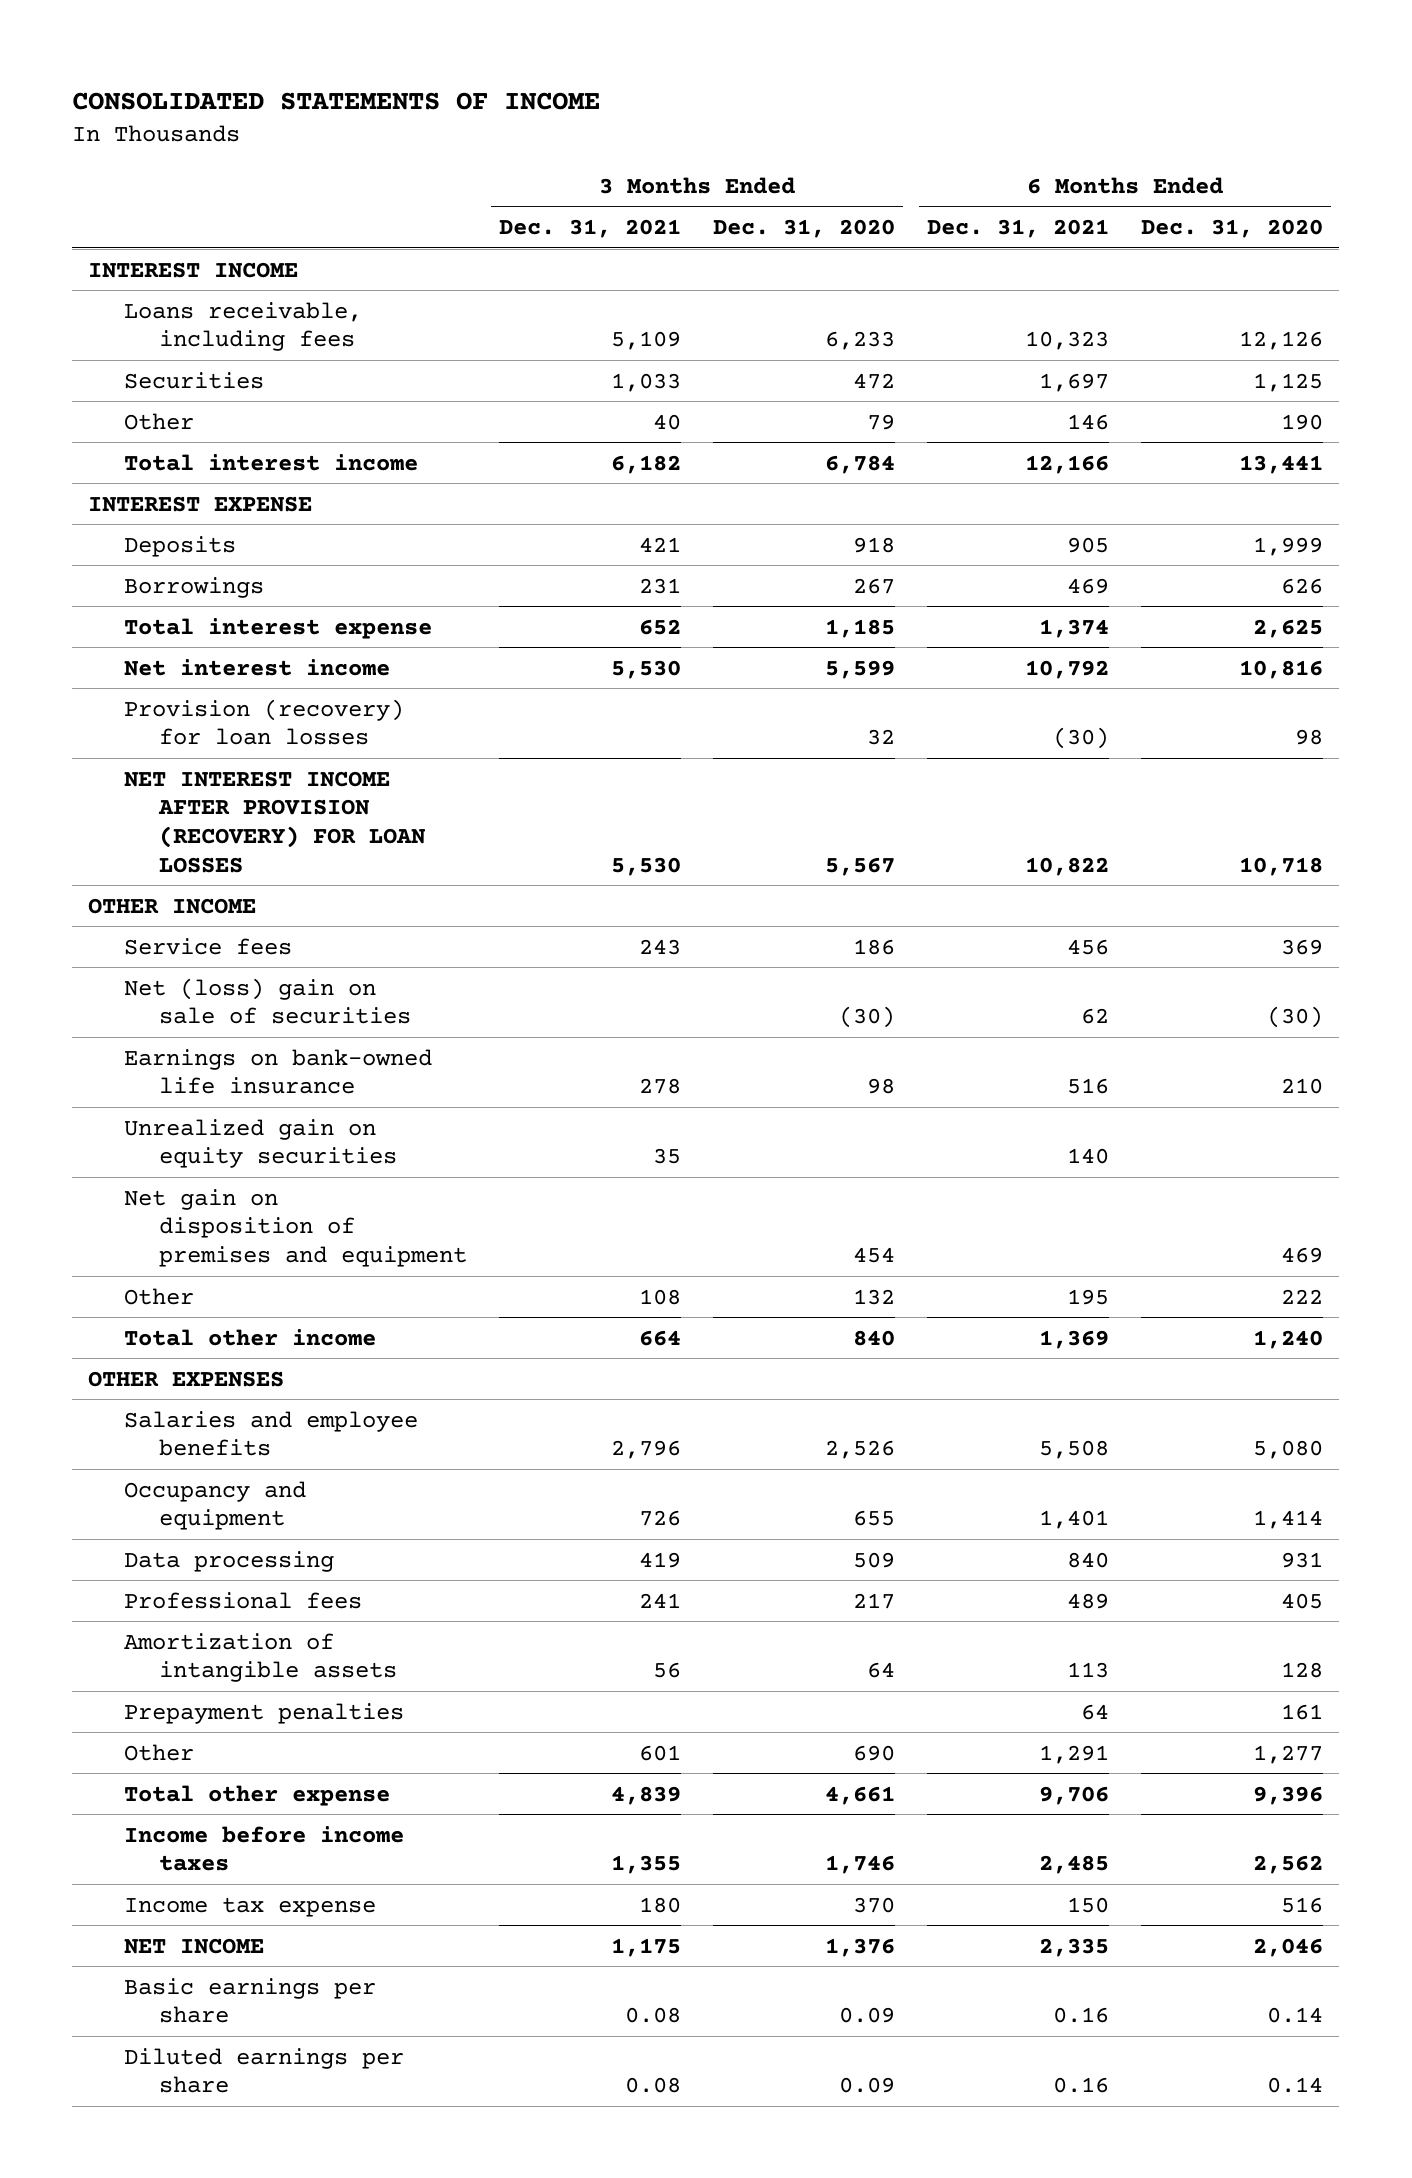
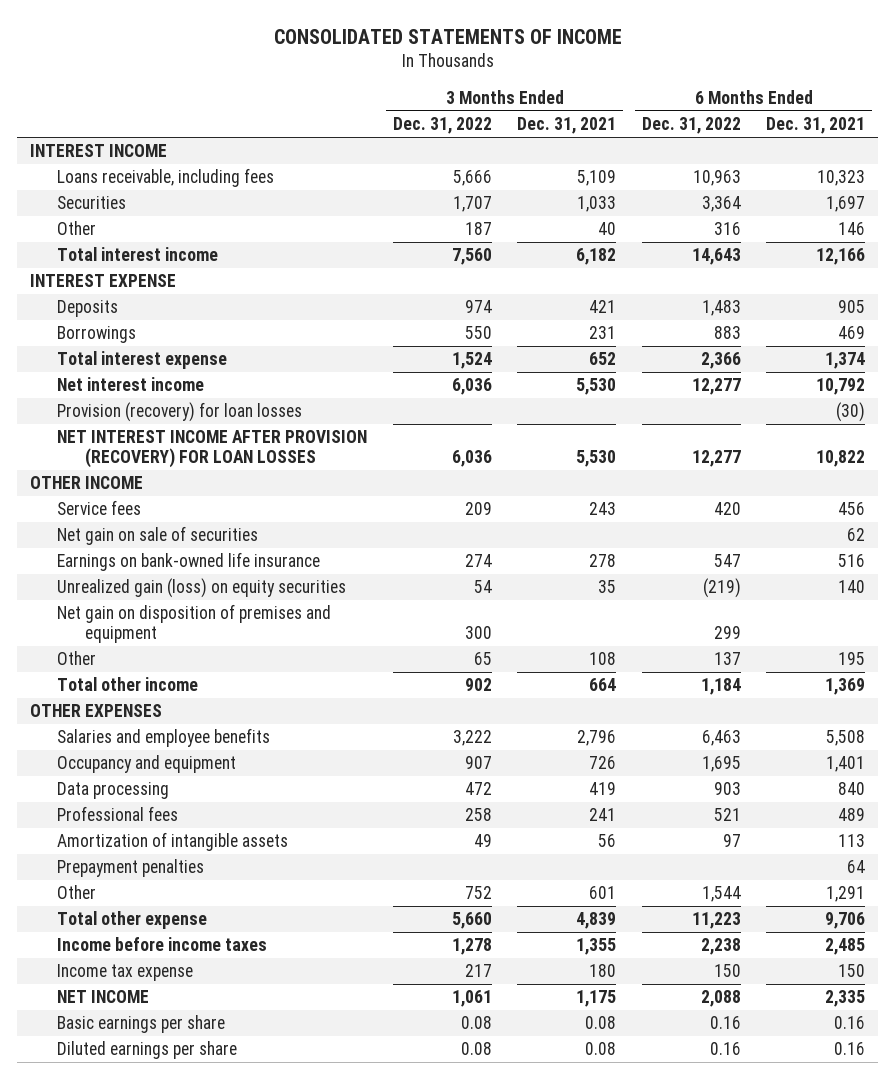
- | 3 Months Ended Dec. 31, 2021 | 3 Months Ended Dec. 31, 2020 | 6 Months Ended Dec. 31, 2021 | 6 Months Ended Dec. 31, 2020
+ | 3 Months Ended Dec. 31, 2022 | 3 Months Ended Dec. 31, 2021 | 6 Months Ended Dec. 31, 2022 | 6 Months Ended Dec. 31, 2021
- Net (loss) gain on sale of securities | | (30) | 62 | (30)
+ Net gain on sale of securities | | | | 62
- Unrealized gain on equity securities | 35 | | 140 |
+ Unrealized gain (loss) on equity securities | 54 | 35 | (219) | 140

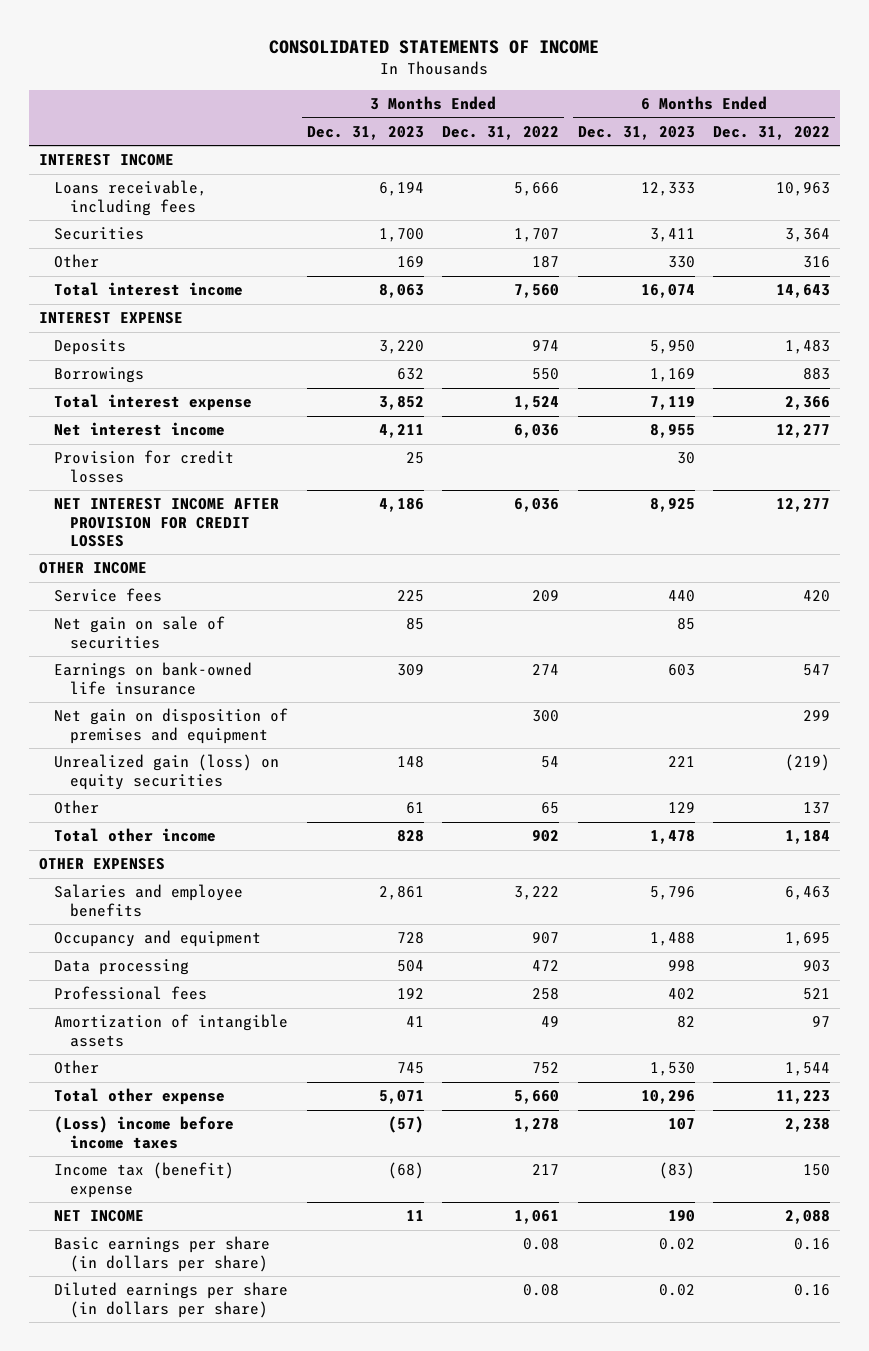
- | 3 Months Ended Dec. 31, 2022 | 3 Months Ended Dec. 31, 2021 | 6 Months Ended Dec. 31, 2022 | 6 Months Ended Dec. 31, 2021
+ | 3 Months Ended Dec. 31, 2023 | 3 Months Ended Dec. 31, 2022 | 6 Months Ended Dec. 31, 2023 | 6 Months Ended Dec. 31, 2022
- Provision (recovery) for loan losses | | | | (30)
- NET INTEREST INCOME AFTER PROVISION (RECOVERY) FOR LOAN LOSSES | 6,036 | 5,530 | 12,277 | 10,822
+ Provision for credit losses | 25 | | 30 |
+ NET INTEREST INCOME AFTER PROVISION FOR CREDIT LOSSES | 4,186 | 6,036 | 8,925 | 12,277
moved down: Unrealized gain (loss) on equity securities | 148 | 54 | 221 | (219)
- Prepayment penalties | | | | 64
- Income before income taxes | 1,278 | 1,355 | 2,238 | 2,485
- Income tax expense | 217 | 180 | 150 | 150
+ (Loss) income before income taxes | (57) | 1,278 | 107 | 2,238
+ Income tax (benefit) expense | (68) | 217 | (83) | 150
- Basic earnings per share | 0.08 | 0.08 | 0.16 | 0.16
- Diluted earnings per share | 0.08 | 0.08 | 0.16 | 0.16
+ Basic earnings per share (in dollars per share) | | 0.08 | 0.02 | 0.16
+ Diluted earnings per share (in dollars per share) | | 0.08 | 0.02 | 0.16

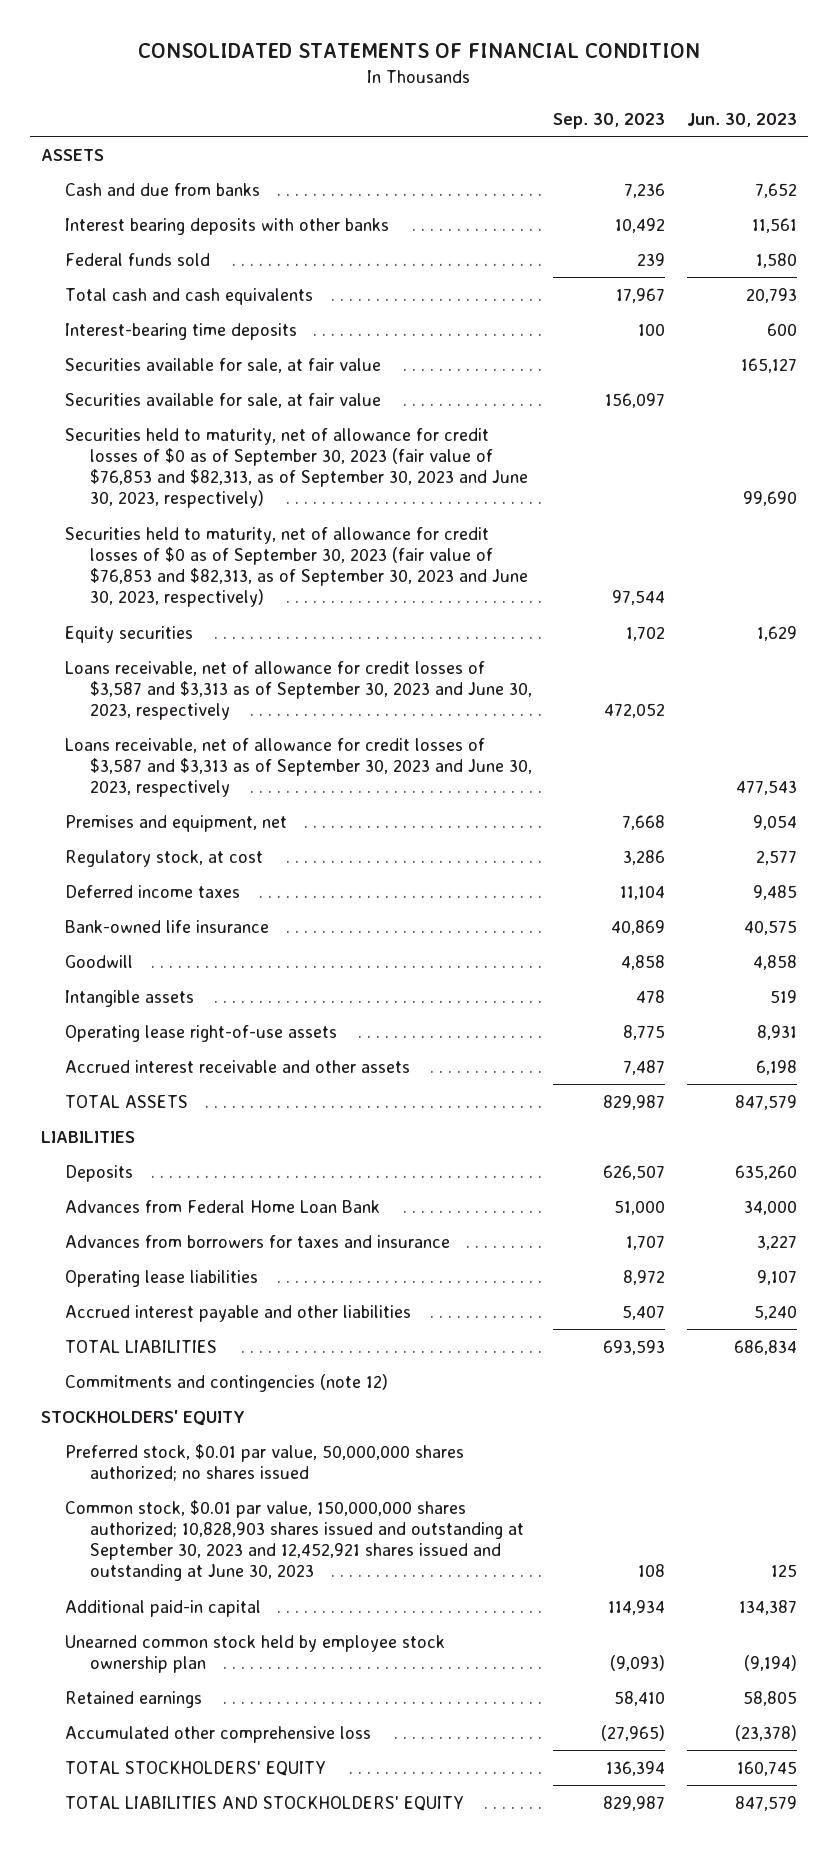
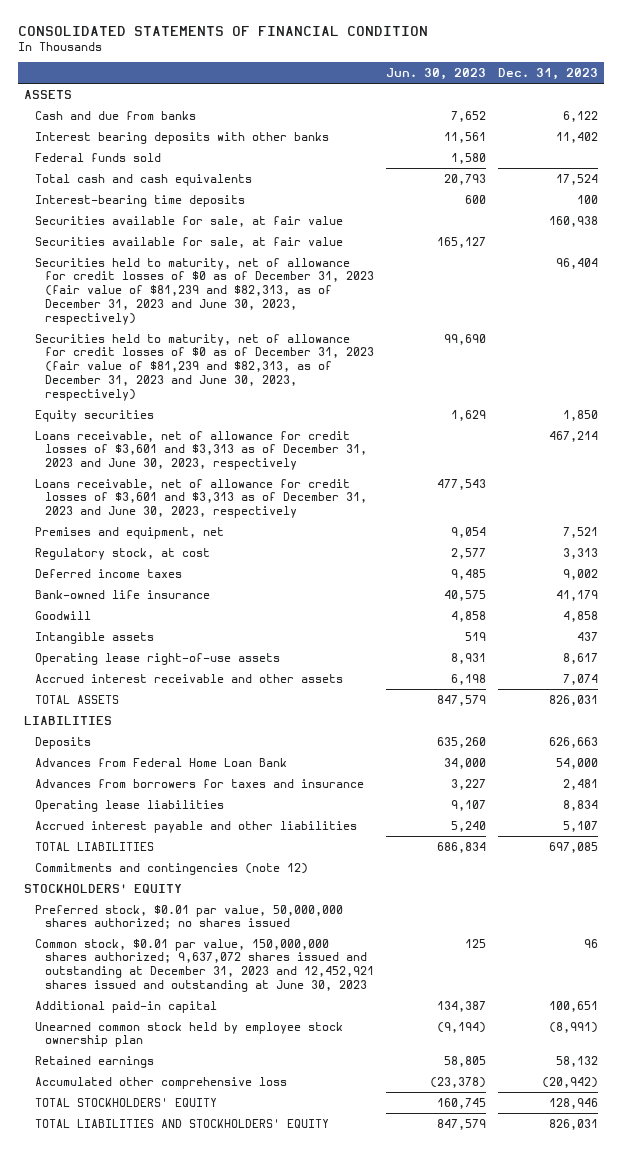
- | Sep. 30, 2023 | Jun. 30, 2023
+ | Jun. 30, 2023 | Dec. 31, 2023
- Securities held to maturity, net of allowance for credit losses of $0 as of September 30, 2023 (fair value of $76,853 and $82,313, as of September 30, 2023 and June 30, 2023, respectively) | | 99,690
- Securities held to maturity, net of allowance for credit losses of $0 as of September 30, 2023 (fair value of $76,853 and $82,313, as of September 30, 2023 and June 30, 2023, respectively) | 97,544 |
moved down: Securities available for sale, at fair value | 165,127 |
+ Securities held to maturity, net of allowance for credit losses of $0 as of December 31, 2023 (fair value of $81,239 and $82,313, as of December 31, 2023 and June 30, 2023, respectively) | | 96,404
+ Securities held to maturity, net of allowance for credit losses of $0 as of December 31, 2023 (fair value of $81,239 and $82,313, as of December 31, 2023 and June 30, 2023, respectively) | 99,690 |
- Loans receivable, net of allowance for credit losses of $3,587 and $3,313 as of September 30, 2023 and June 30, 2023, respectively | 472,052 |
- Loans receivable, net of allowance for credit losses of $3,587 and $3,313 as of September 30, 2023 and June 30, 2023, respectively | | 477,543
+ Loans receivable, net of allowance for credit losses of $3,601 and $3,313 as of December 31, 2023 and June 30, 2023, respectively | | 467,214
+ Loans receivable, net of allowance for credit losses of $3,601 and $3,313 as of December 31, 2023 and June 30, 2023, respectively | 477,543 |
- Common stock, $0.01 par value, 150,000,000 shares authorized; 10,828,903 shares issued and outstanding at September 30, 2023 and 12,452,921 shares issued and outstanding at June 30, 2023 | 108 | 125
+ Common stock, $0.01 par value, 150,000,000 shares authorized; 9,637,072 shares issued and outstanding at December 31, 2023 and 12,452,921 shares issued and outstanding at June 30, 2023 | 125 | 96

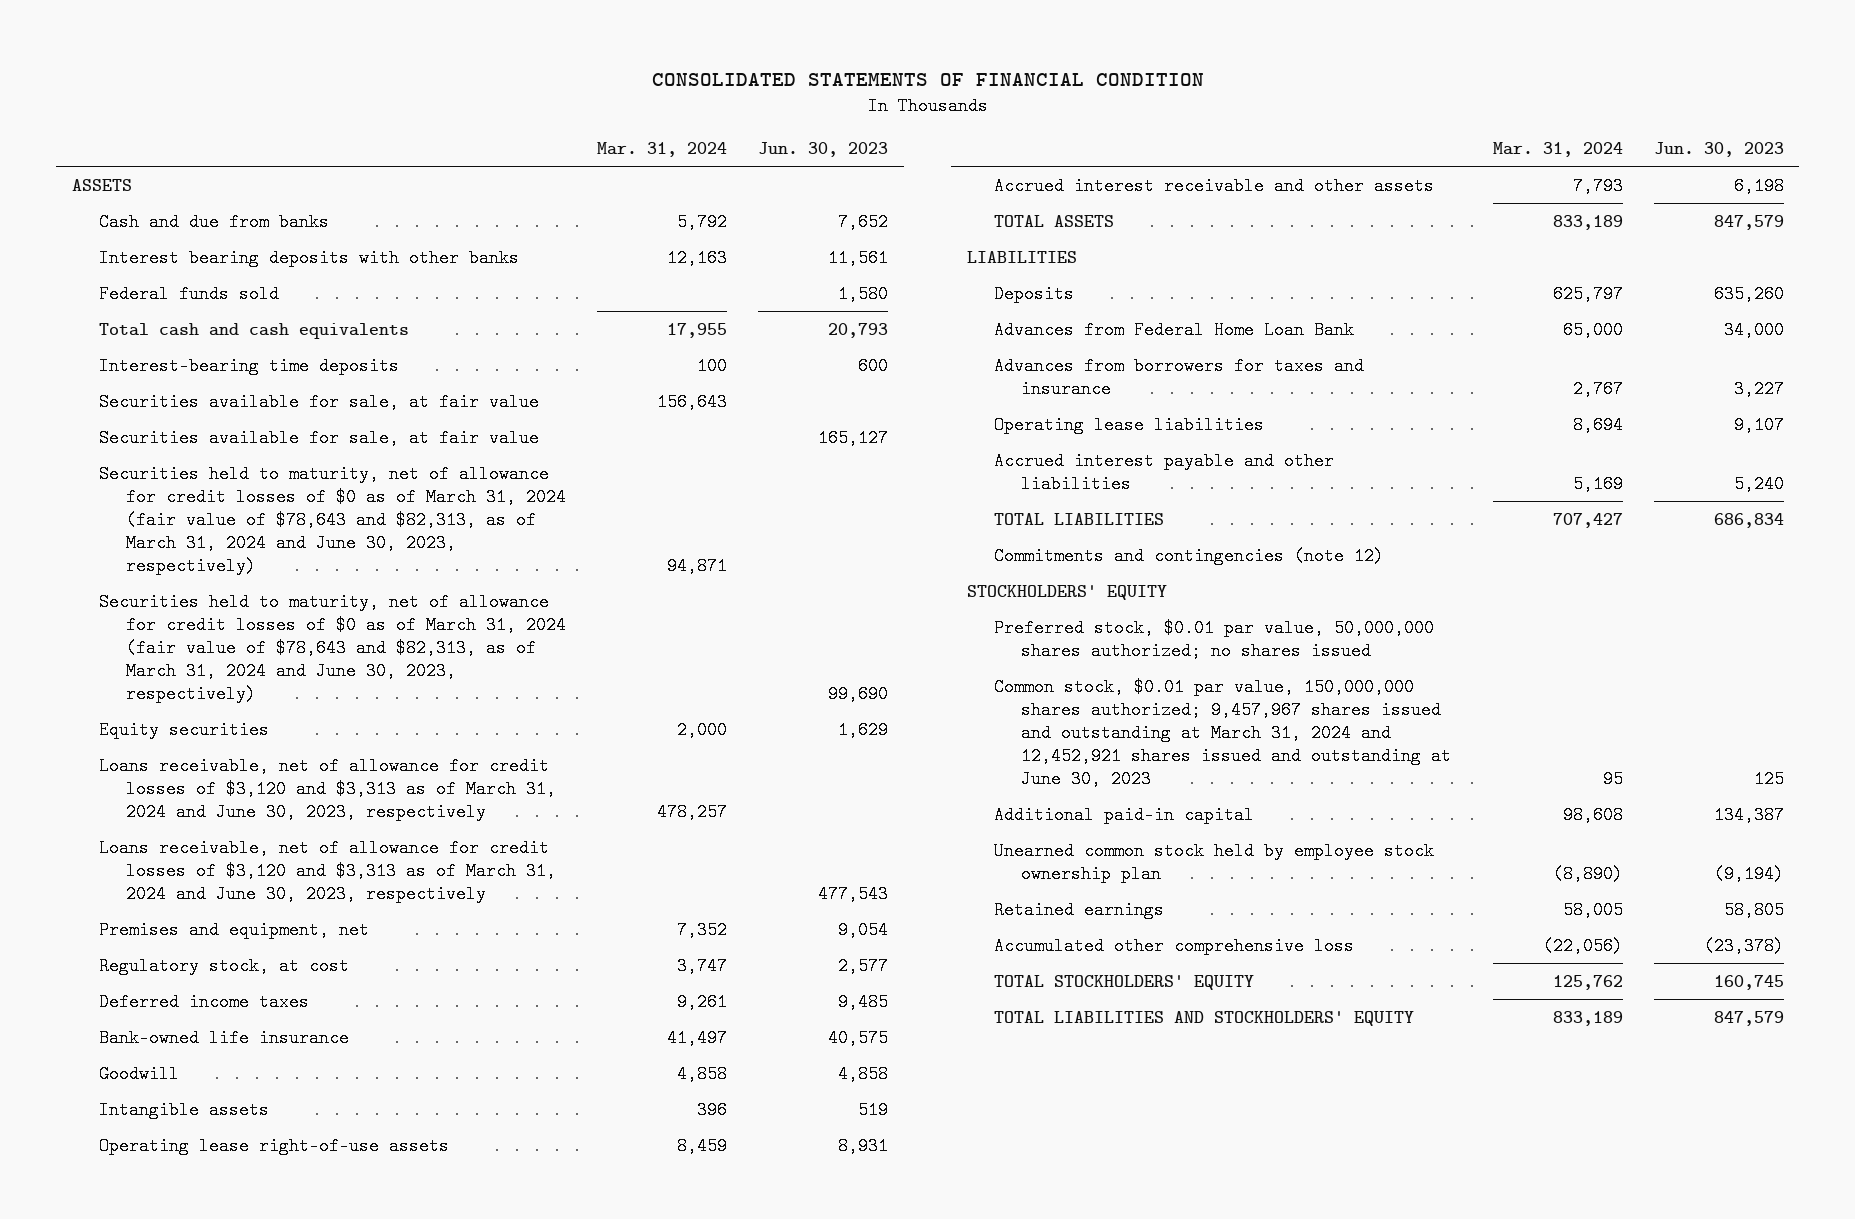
- | Jun. 30, 2023 | Dec. 31, 2023
+ | Mar. 31, 2024 | Jun. 30, 2023
- Securities held to maturity, net of allowance for credit losses of $0 as of December 31, 2023 (fair value of $81,239 and $82,313, as of December 31, 2023 and June 30, 2023, respectively) | | 96,404
- Securities held to maturity, net of allowance for credit losses of $0 as of December 31, 2023 (fair value of $81,239 and $82,313, as of December 31, 2023 and June 30, 2023, respectively) | 99,690 |
+ Securities held to maturity, net of allowance for credit losses of $0 as of March 31, 2024 (fair value of $78,643 and $82,313, as of March 31, 2024 and June 30, 2023, respectively) | 94,871 |
+ Securities held to maturity, net of allowance for credit losses of $0 as of March 31, 2024 (fair value of $78,643 and $82,313, as of March 31, 2024 and June 30, 2023, respectively) | | 99,690
- Loans receivable, net of allowance for credit losses of $3,601 and $3,313 as of December 31, 2023 and June 30, 2023, respectively | | 467,214
- Loans receivable, net of allowance for credit losses of $3,601 and $3,313 as of December 31, 2023 and June 30, 2023, respectively | 477,543 |
+ Loans receivable, net of allowance for credit losses of $3,120 and $3,313 as of March 31, 2024 and June 30, 2023, respectively | 478,257 |
+ Loans receivable, net of allowance for credit losses of $3,120 and $3,313 as of March 31, 2024 and June 30, 2023, respectively | | 477,543
- Common stock, $0.01 par value, 150,000,000 shares authorized; 9,637,072 shares issued and outstanding at December 31, 2023 and 12,452,921 shares issued and outstanding at June 30, 2023 | 125 | 96
+ Common stock, $0.01 par value, 150,000,000 shares authorized; 9,457,967 shares issued and outstanding at March 31, 2024 and 12,452,921 shares issued and outstanding at June 30, 2023 | 95 | 125

